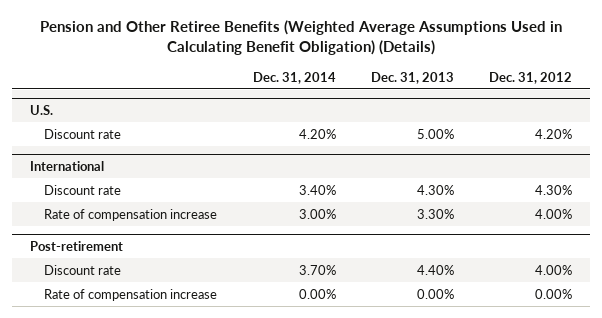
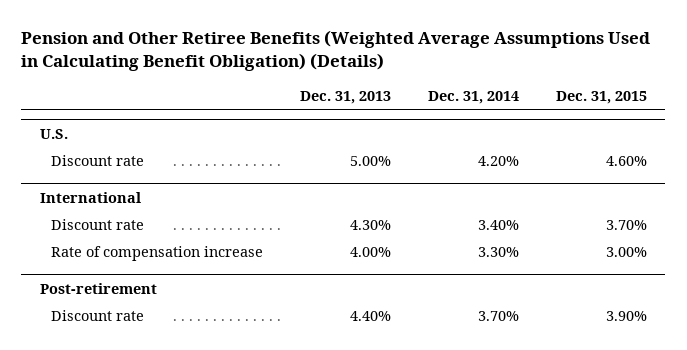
- | Dec. 31, 2014 | Dec. 31, 2013 | Dec. 31, 2012
+ | Dec. 31, 2013 | Dec. 31, 2014 | Dec. 31, 2015
@ International
- Rate of compensation increase | 3.00% | 3.30% | 4.00%
+ Rate of compensation increase | 4.00% | 3.30% | 3.00%
@ Post-retirement
- Rate of compensation increase | 0.00% | 0.00% | 0.00%

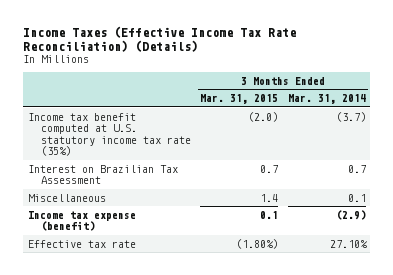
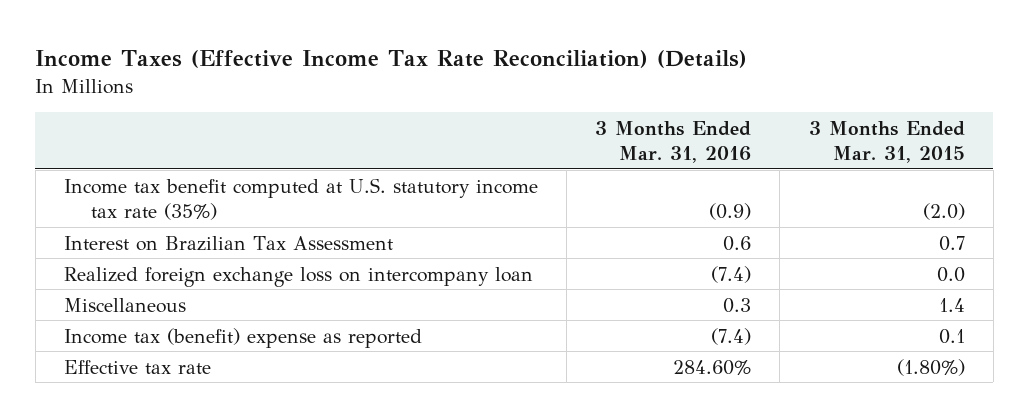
- | 3 Months Ended Mar. 31, 2015 | 3 Months Ended Mar. 31, 2014
+ | 3 Months Ended Mar. 31, 2016 | 3 Months Ended Mar. 31, 2015
+ Realized foreign exchange loss on intercompany loan | (7.4) | 0.0
- Income tax expense (benefit) | 0.1 | (2.9)
+ Income tax (benefit) expense as reported | (7.4) | 0.1

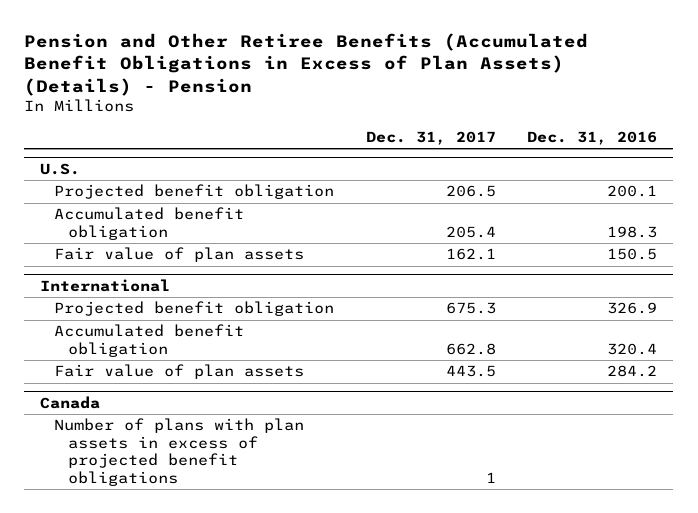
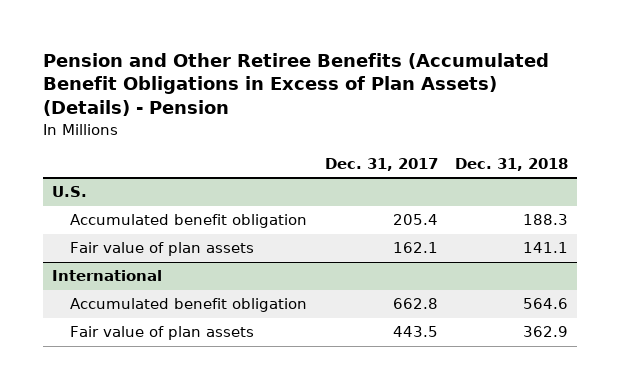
- | Dec. 31, 2017 | Dec. 31, 2016
+ | Dec. 31, 2017 | Dec. 31, 2018
@ U.S.
- Projected benefit obligation | 206.5 | 200.1
@ International
- Projected benefit obligation | 675.3 | 326.9
- Canada
- Number of plans with plan assets in excess of projected benefit obligations | 1 |

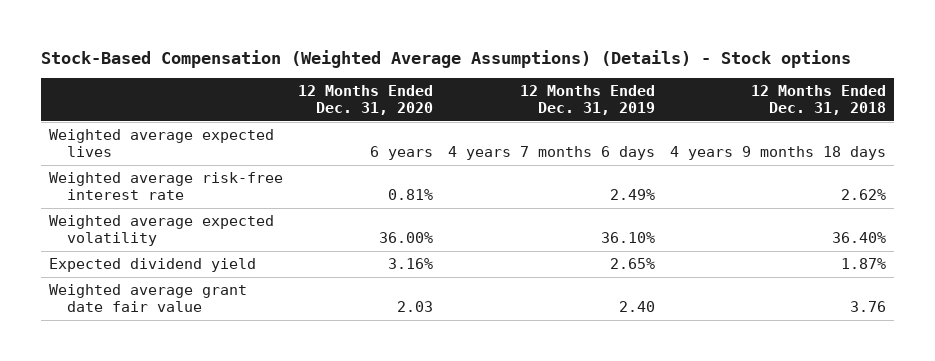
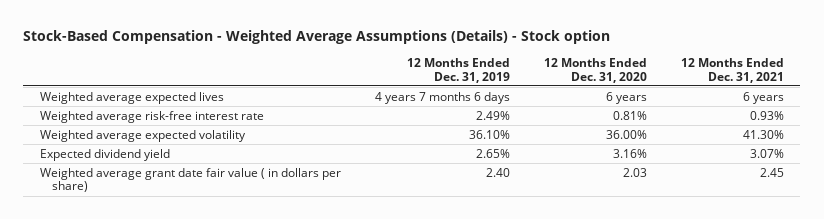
- Stock-Based Compensation (Weighted Average Assumptions) (Details) - Stock options
+ Stock-Based Compensation - Weighted Average Assumptions (Details) - Stock option
- | 12 Months Ended Dec. 31, 2020 | 12 Months Ended Dec. 31, 2019 | 12 Months Ended Dec. 31, 2018
+ | 12 Months Ended Dec. 31, 2019 | 12 Months Ended Dec. 31, 2020 | 12 Months Ended Dec. 31, 2021
- Weighted average grant date fair value | 2.03 | 2.40 | 3.76
+ Weighted average grant date fair value ( in dollars per share) | 2.40 | 2.03 | 2.45

